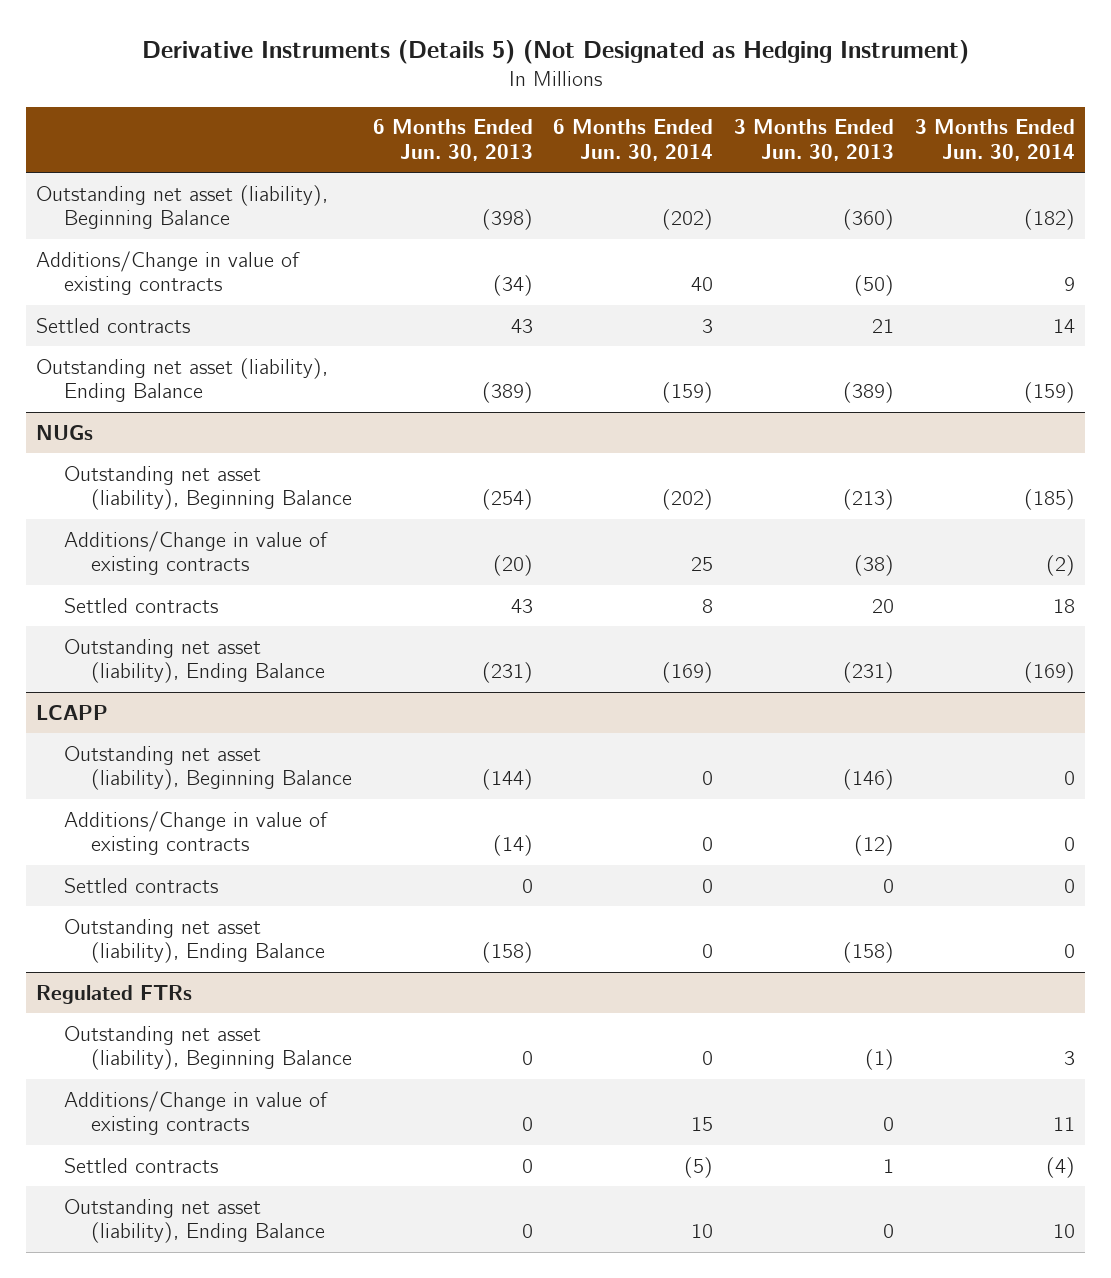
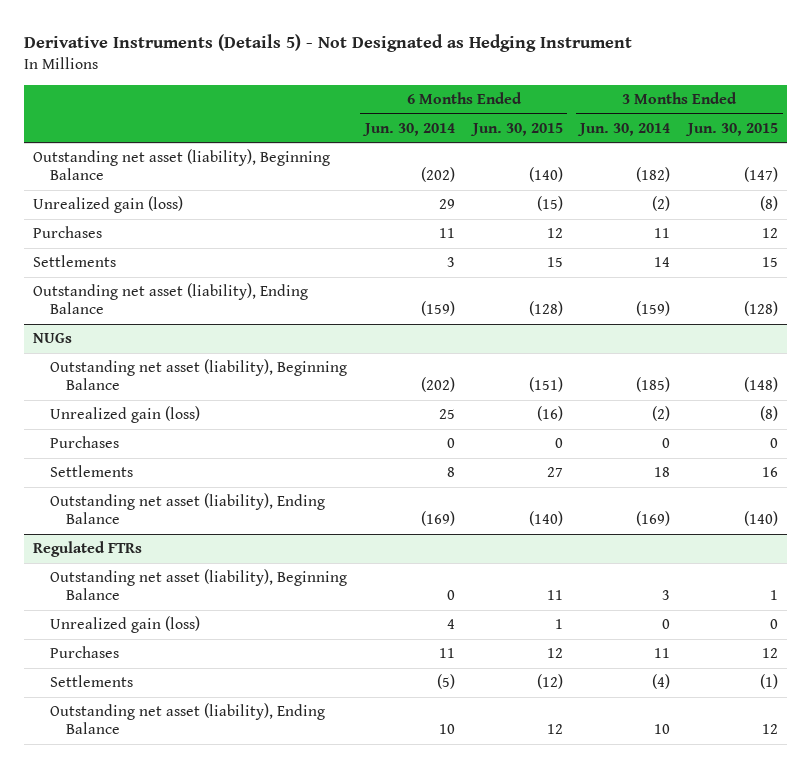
- Derivative Instruments (Details 5) (Not Designated as Hedging Instrument)
+ Derivative Instruments (Details 5) - Not Designated as Hedging Instrument
- | 6 Months Ended Jun. 30, 2013 | 6 Months Ended Jun. 30, 2014 | 3 Months Ended Jun. 30, 2013 | 3 Months Ended Jun. 30, 2014
+ | 6 Months Ended Jun. 30, 2014 | 6 Months Ended Jun. 30, 2015 | 3 Months Ended Jun. 30, 2014 | 3 Months Ended Jun. 30, 2015
- Additions/Change in value of existing contracts | (34) | 40 | (50) | 9
- Settled contracts | 43 | 3 | 21 | 14
+ Unrealized gain (loss) | 29 | (15) | (2) | (8)
+ Purchases | 11 | 12 | 11 | 12
+ Settlements | 3 | 15 | 14 | 15
@ NUGs
- Additions/Change in value of existing contracts | (20) | 25 | (38) | (2)
- Settled contracts | 43 | 8 | 20 | 18
+ Unrealized gain (loss) | 25 | (16) | (2) | (8)
+ Purchases | 0 | 0 | 0 | 0
+ Settlements | 8 | 27 | 18 | 16
- LCAPP
- Outstanding net asset (liability), Beginning Balance | (144) | 0 | (146) | 0
- Additions/Change in value of existing contracts | (14) | 0 | (12) | 0
- Settled contracts | 0 | 0 | 0 | 0
- Outstanding net asset (liability), Ending Balance | (158) | 0 | (158) | 0
@ Regulated FTRs
- Additions/Change in value of existing contracts | 0 | 15 | 0 | 11
- Settled contracts | 0 | (5) | 1 | (4)
+ Unrealized gain (loss) | 4 | 1 | 0 | 0
+ Purchases | 11 | 12 | 11 | 12
+ Settlements | (5) | (12) | (4) | (1)

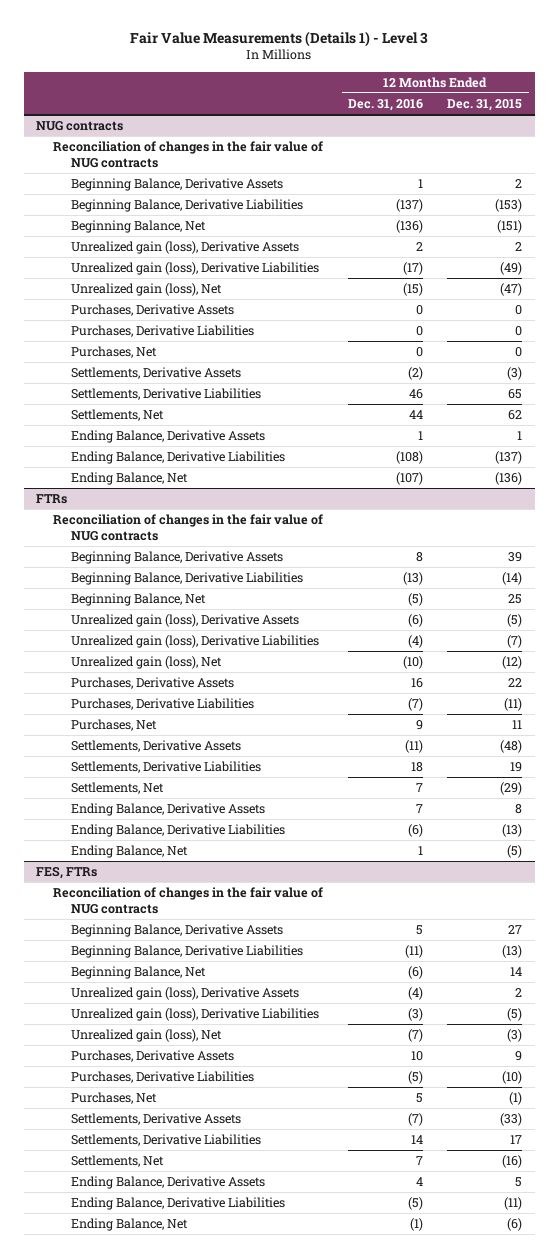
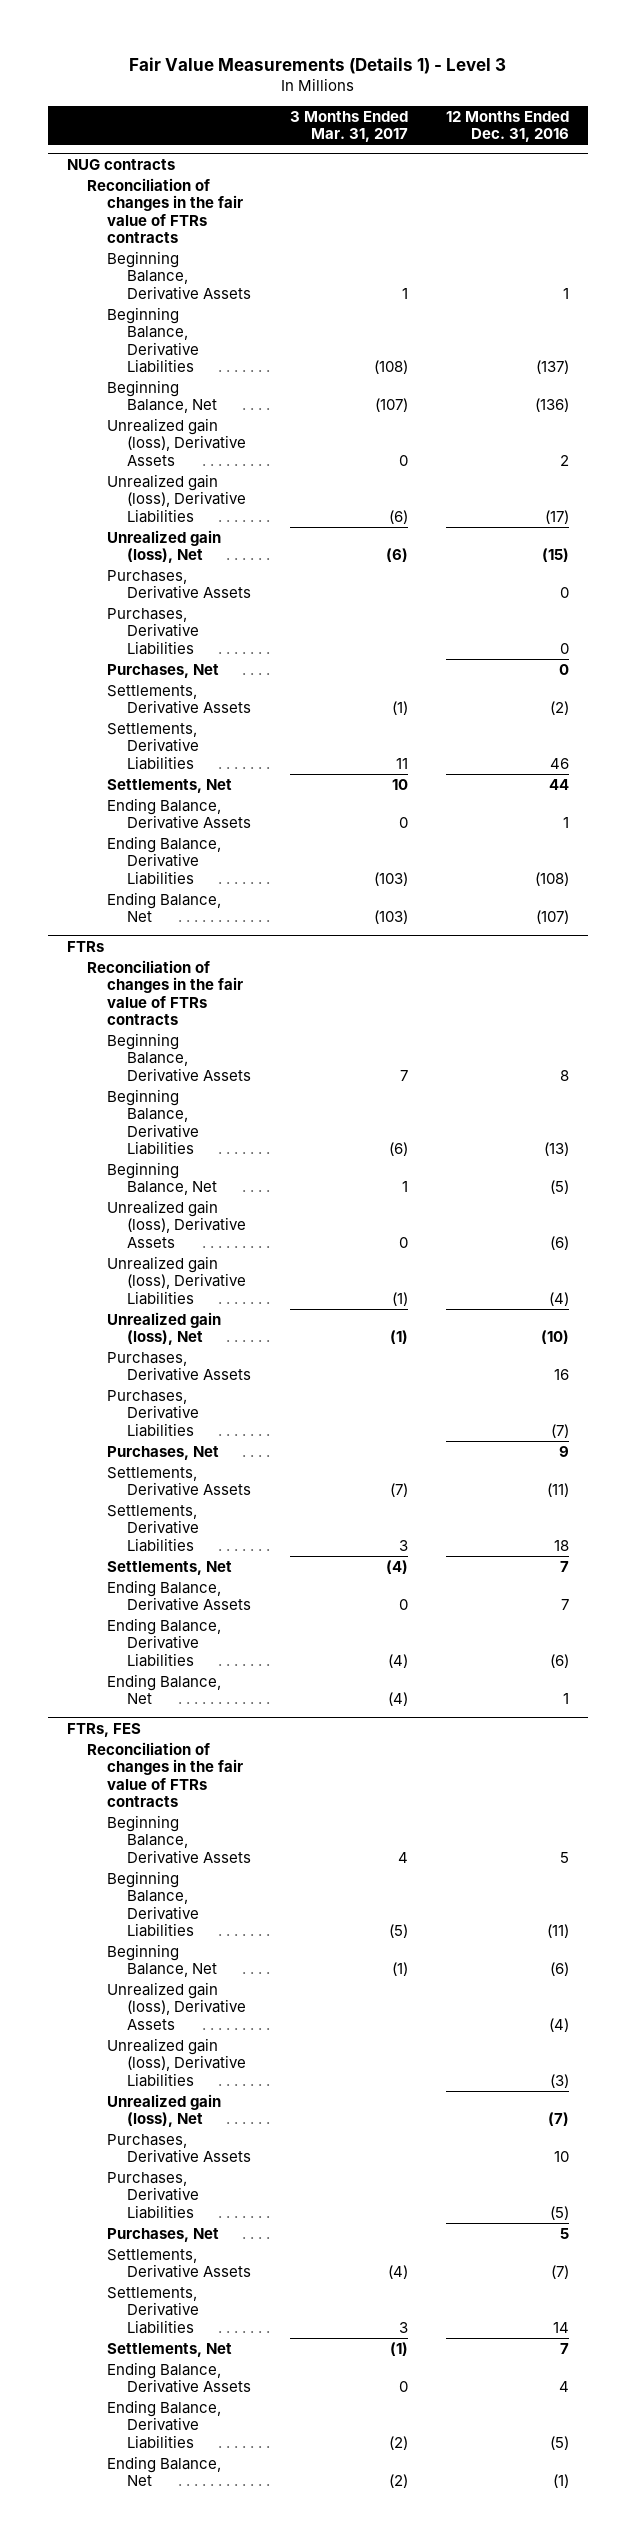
- | 12 Months Ended Dec. 31, 2016 | 12 Months Ended Dec. 31, 2015
+ | 3 Months Ended Mar. 31, 2017 | 12 Months Ended Dec. 31, 2016
@ NUG contracts
- Reconciliation of changes in the fair value of NUG contracts
+ Reconciliation of changes in the fair value of FTRs contracts
@ FTRs
- Reconciliation of changes in the fair value of NUG contracts
+ Reconciliation of changes in the fair value of FTRs contracts
- FES, FTRs
- Reconciliation of changes in the fair value of NUG contracts
+ FTRs, FES
+ Reconciliation of changes in the fair value of FTRs contracts

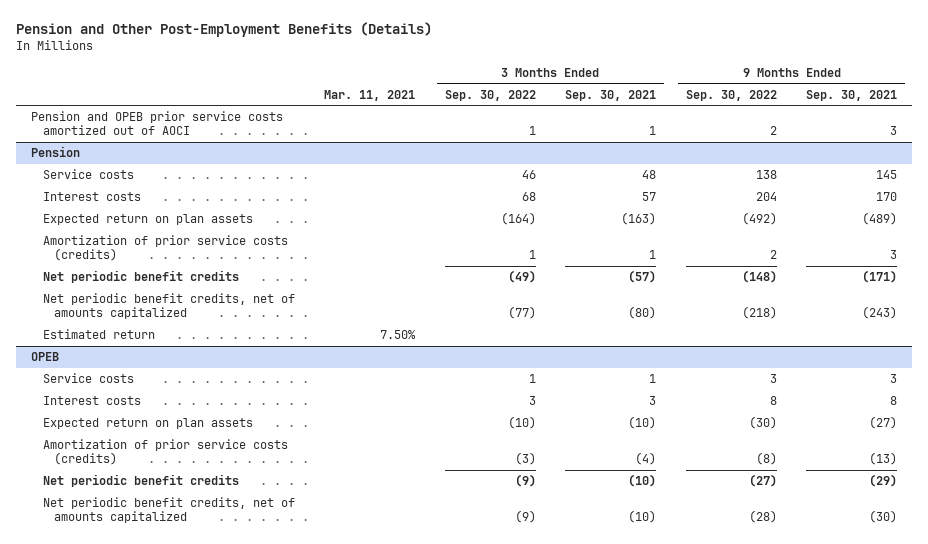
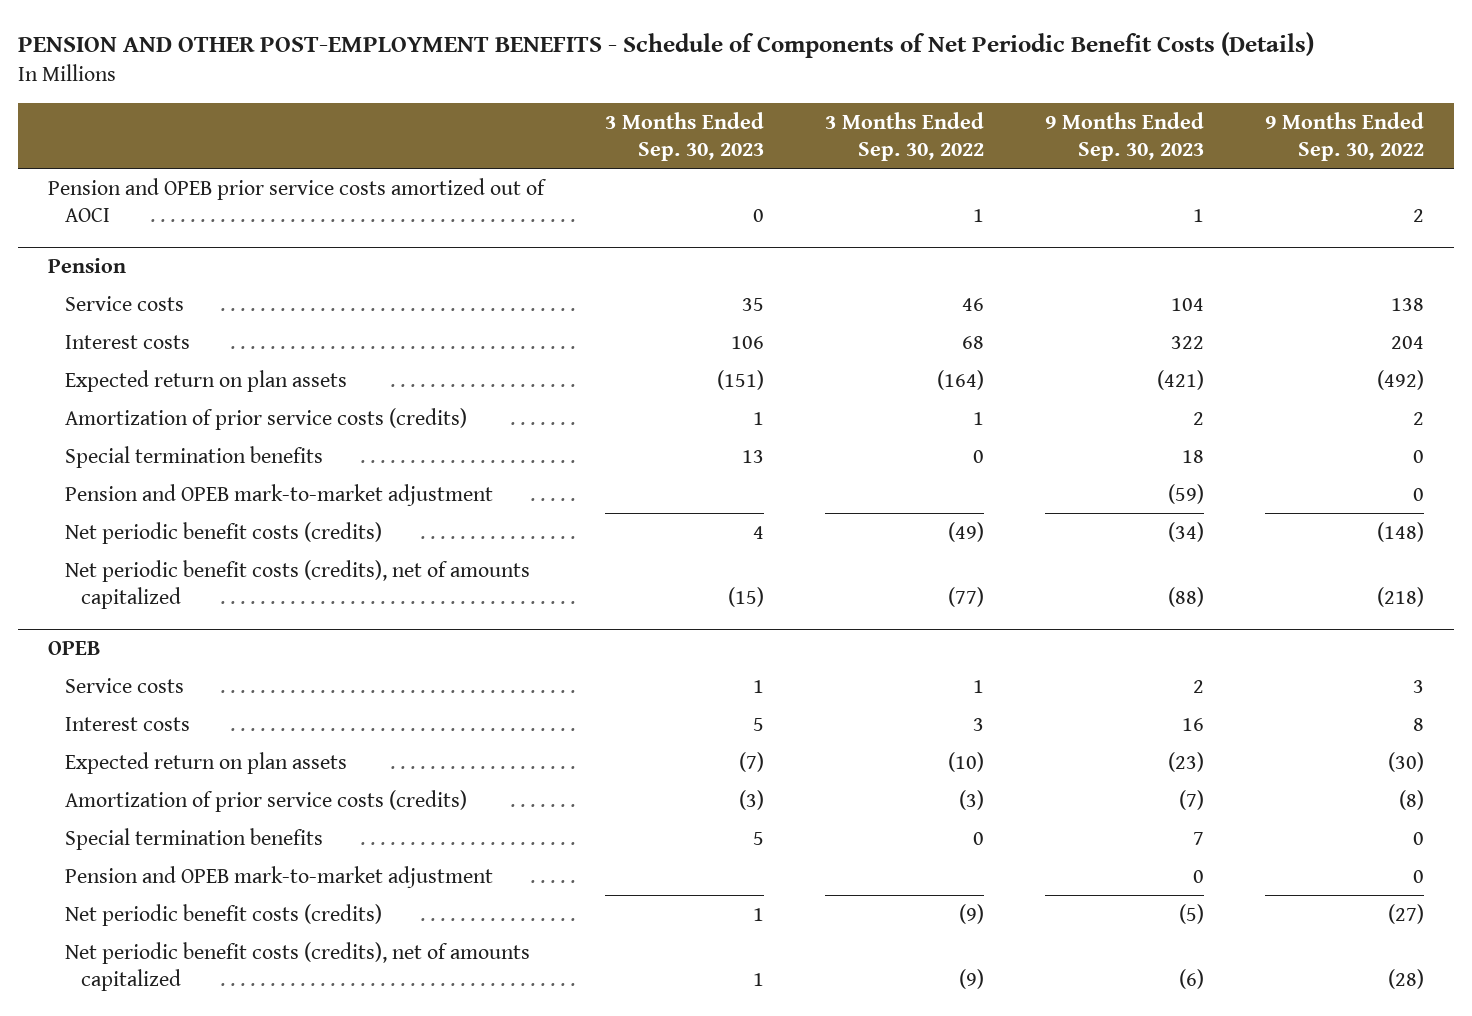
- Pension and Other Post-Employment Benefits (Details)
+ PENSION AND OTHER POST-EMPLOYMENT BENEFITS - Schedule of Components of Net Periodic Benefit Costs (Details)
- | Mar. 11, 2021 | 3 Months Ended Sep. 30, 2022 | 3 Months Ended Sep. 30, 2021 | 9 Months Ended Sep. 30, 2022 | 9 Months Ended Sep. 30, 2021
+ | 3 Months Ended Sep. 30, 2023 | 3 Months Ended Sep. 30, 2022 | 9 Months Ended Sep. 30, 2023 | 9 Months Ended Sep. 30, 2022
@ Pension
- Net periodic benefit credits | | (49) | (57) | (148) | (171)
- Net periodic benefit credits, net of amounts capitalized | | (77) | (80) | (218) | (243)
- Estimated return | 7.50% | | | |
+ Special termination benefits | 13 | 0 | 18 | 0
+ Pension and OPEB mark-to-market adjustment | | | (59) | 0
+ Net periodic benefit costs (credits) | 4 | (49) | (34) | (148)
+ Net periodic benefit costs (credits), net of amounts capitalized | (15) | (77) | (88) | (218)
@ OPEB
- Net periodic benefit credits | | (9) | (10) | (27) | (29)
- Net periodic benefit credits, net of amounts capitalized | | (9) | (10) | (28) | (30)
+ Special termination benefits | 5 | 0 | 7 | 0
+ Pension and OPEB mark-to-market adjustment | | | 0 | 0
+ Net periodic benefit costs (credits) | 1 | (9) | (5) | (27)
+ Net periodic benefit costs (credits), net of amounts capitalized | 1 | (9) | (6) | (28)

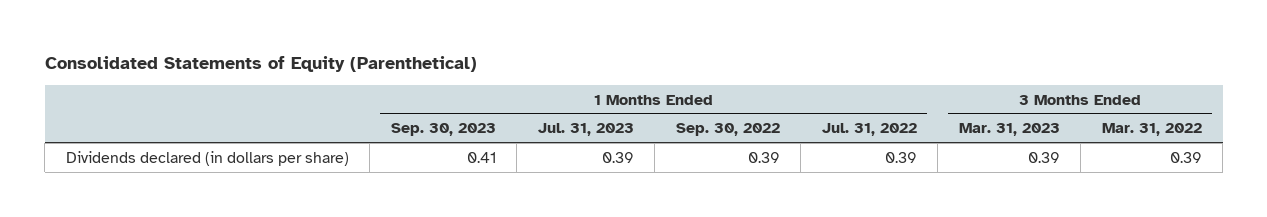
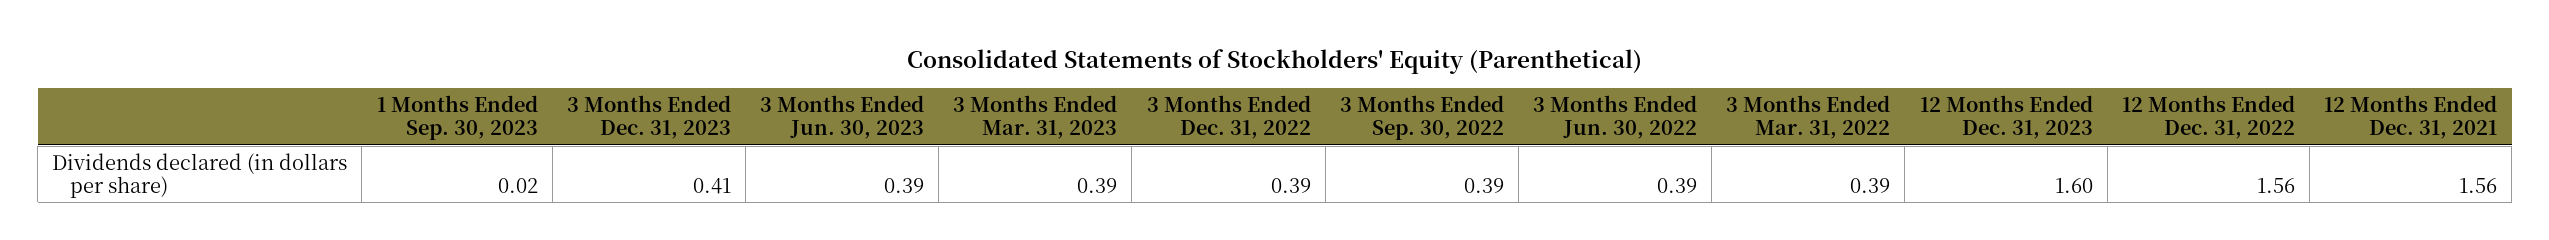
- Consolidated Statements of Equity (Parenthetical)
+ Consolidated Statements of Stockholders' Equity (Parenthetical)
- | 1 Months Ended Sep. 30, 2023 | 1 Months Ended Jul. 31, 2023 | 1 Months Ended Sep. 30, 2022 | 1 Months Ended Jul. 31, 2022 | 3 Months Ended Mar. 31, 2023 | 3 Months Ended Mar. 31, 2022
+ | 1 Months Ended Sep. 30, 2023 | 3 Months Ended Dec. 31, 2023 | 3 Months Ended Jun. 30, 2023 | 3 Months Ended Mar. 31, 2023 | 3 Months Ended Dec. 31, 2022 | 3 Months Ended Sep. 30, 2022 | 3 Months Ended Jun. 30, 2022 | 3 Months Ended Mar. 31, 2022 | 12 Months Ended Dec. 31, 2023 | 12 Months Ended Dec. 31, 2022 | 12 Months Ended Dec. 31, 2021
- Dividends declared (in dollars per share) | 0.41 | 0.39 | 0.39 | 0.39 | 0.39 | 0.39
+ Dividends declared (in dollars per share) | 0.02 | 0.41 | 0.39 | 0.39 | 0.39 | 0.39 | 0.39 | 0.39 | 1.60 | 1.56 | 1.56

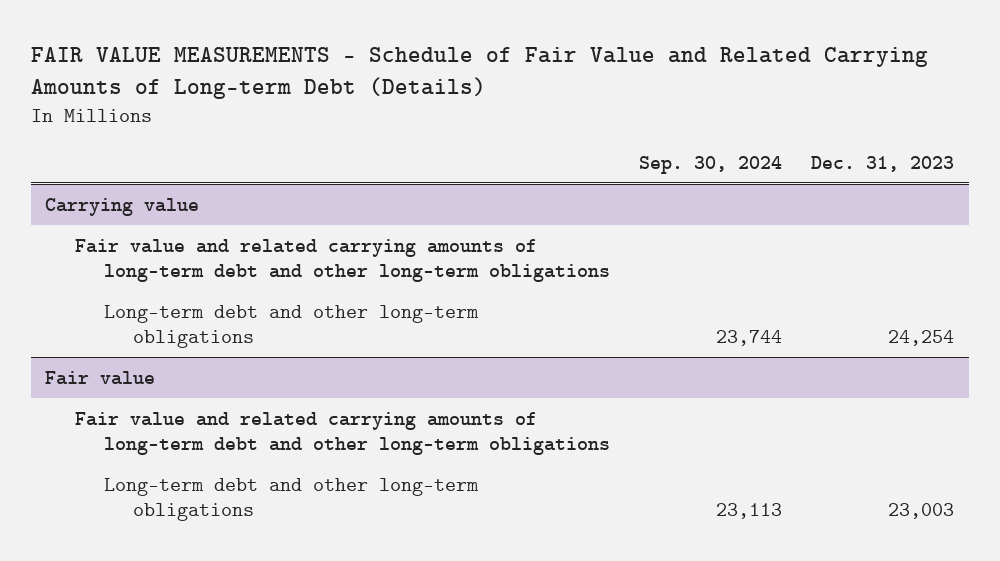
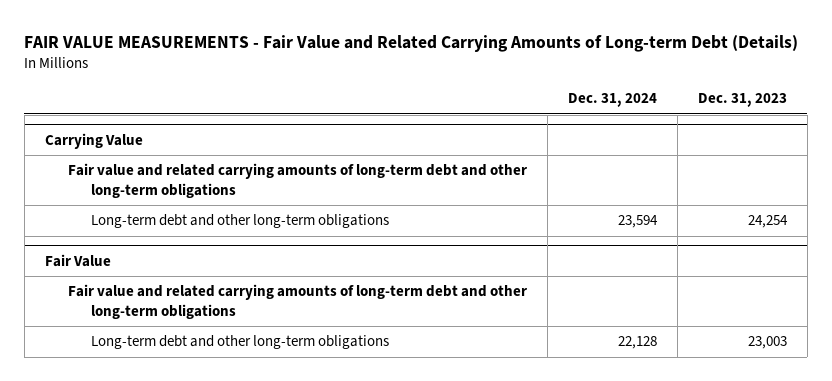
- FAIR VALUE MEASUREMENTS - Schedule of Fair Value and Related Carrying Amounts of Long-term Debt (Details)
+ FAIR VALUE MEASUREMENTS - Fair Value and Related Carrying Amounts of Long-term Debt (Details)
- | Sep. 30, 2024 | Dec. 31, 2023
+ | Dec. 31, 2024 | Dec. 31, 2023
- Carrying value
+ Carrying Value
- Fair value
+ Fair Value

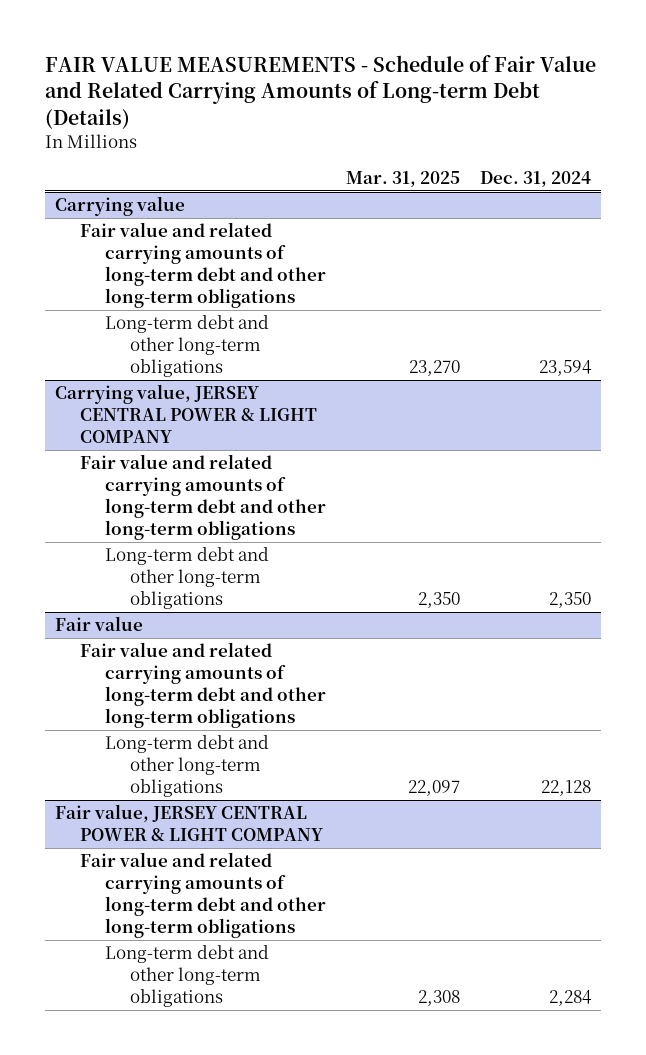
- FAIR VALUE MEASUREMENTS - Fair Value and Related Carrying Amounts of Long-term Debt (Details)
+ FAIR VALUE MEASUREMENTS - Schedule of Fair Value and Related Carrying Amounts of Long-term Debt (Details)
- | Dec. 31, 2024 | Dec. 31, 2023
+ | Mar. 31, 2025 | Dec. 31, 2024
- Carrying Value
+ Carrying value
- Fair Value
+ Carrying value, JERSEY CENTRAL POWER & LIGHT COMPANY
+ Long-term debt and other long-term obligations | 2,350 | 2,350
+ Fair value
+ Fair value and related carrying amounts of long-term debt and other long-term obligations
+ Fair value, JERSEY CENTRAL POWER & LIGHT COMPANY
+ Fair value and related carrying amounts of long-term debt and other long-term obligations
+ Long-term debt and other long-term obligations | 2,308 | 2,284

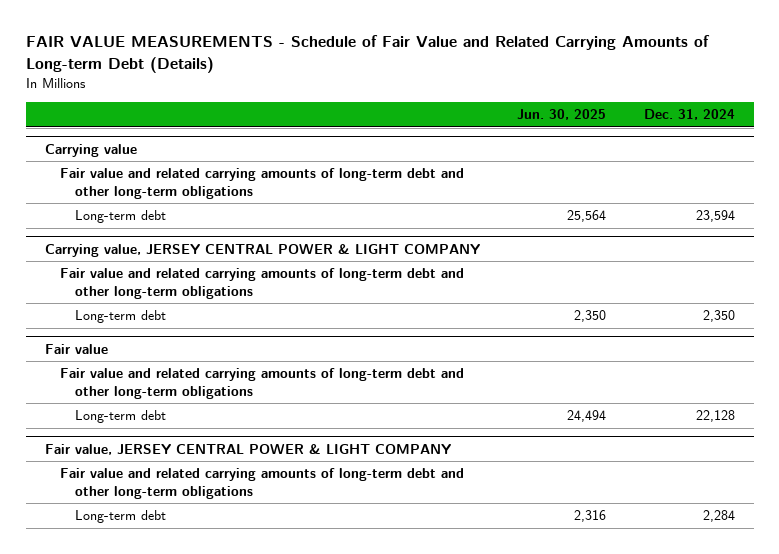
- | Mar. 31, 2025 | Dec. 31, 2024
+ | Jun. 30, 2025 | Dec. 31, 2024
@ Carrying value
- Long-term debt and other long-term obligations | 23,270 | 23,594
+ Long-term debt | 25,564 | 23,594
@ Carrying value, JERSEY CENTRAL POWER & LIGHT COMPANY
- Long-term debt and other long-term obligations | 2,350 | 2,350
+ Long-term debt | 2,350 | 2,350
@ Fair value
- Long-term debt and other long-term obligations | 22,097 | 22,128
+ Long-term debt | 24,494 | 22,128
@ Fair value, JERSEY CENTRAL POWER & LIGHT COMPANY
- Long-term debt and other long-term obligations | 2,308 | 2,284
+ Long-term debt | 2,316 | 2,284

